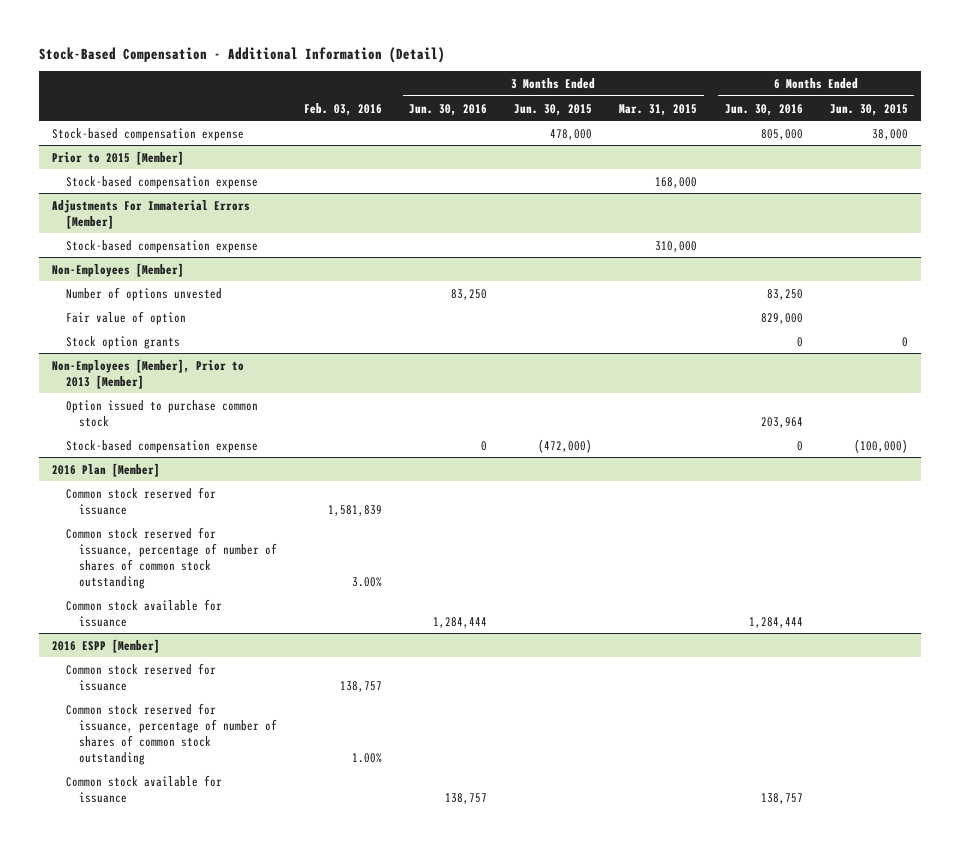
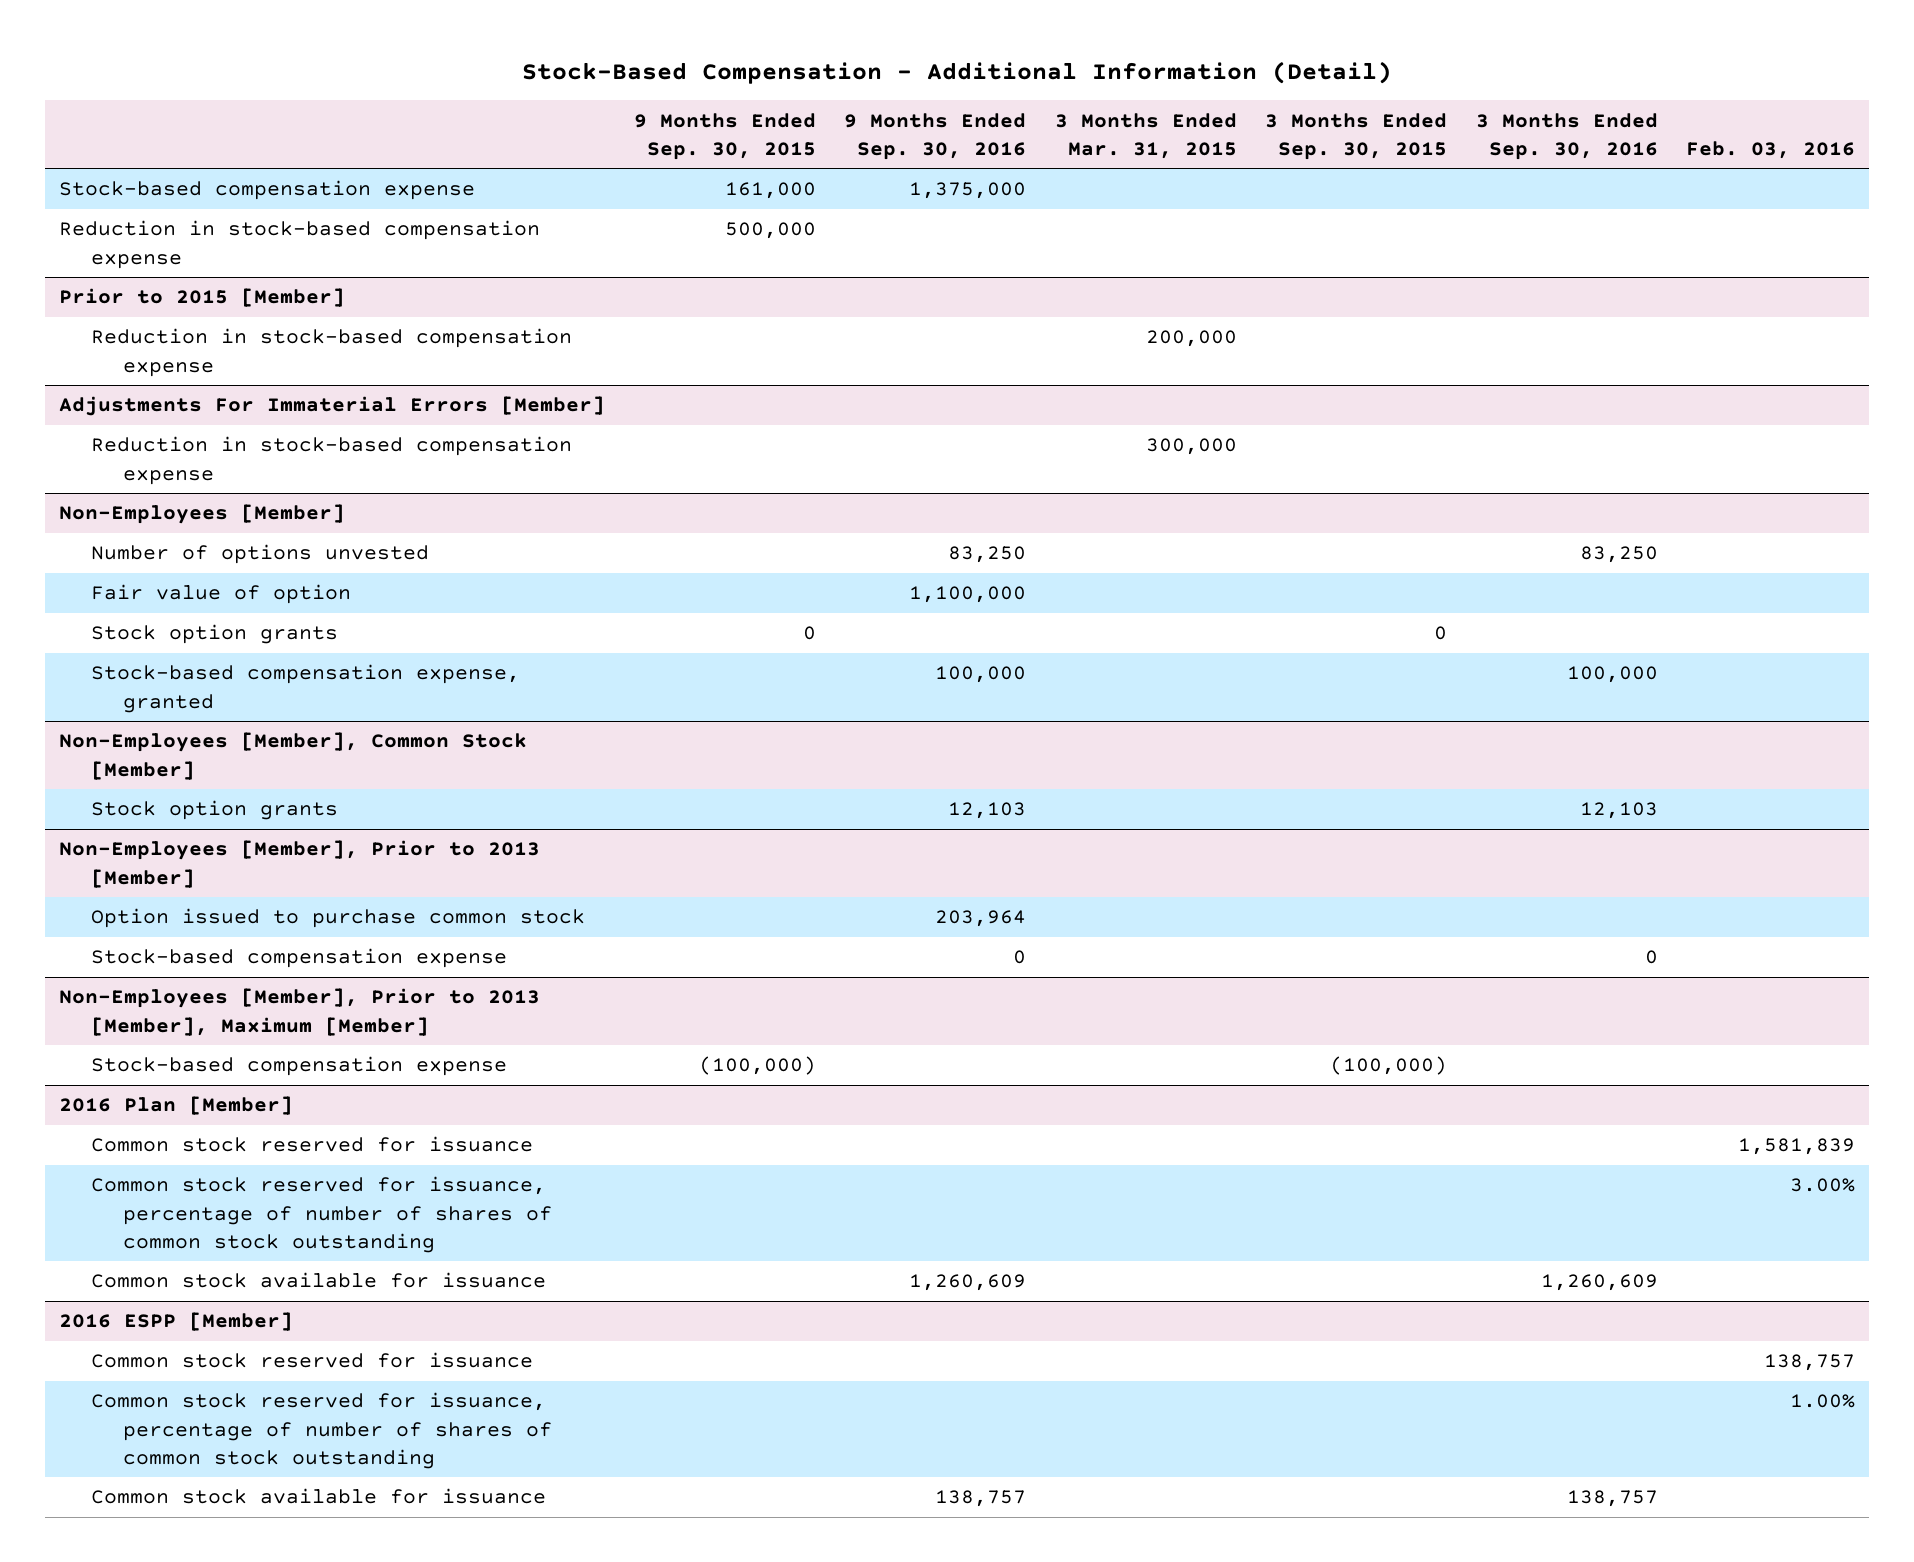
- | Feb. 03, 2016 | 3 Months Ended Jun. 30, 2016 | 3 Months Ended Jun. 30, 2015 | 3 Months Ended Mar. 31, 2015 | 6 Months Ended Jun. 30, 2016 | 6 Months Ended Jun. 30, 2015
+ | 9 Months Ended Sep. 30, 2015 | 9 Months Ended Sep. 30, 2016 | 3 Months Ended Mar. 31, 2015 | 3 Months Ended Sep. 30, 2015 | 3 Months Ended Sep. 30, 2016 | Feb. 03, 2016
+ Reduction in stock-based compensation expense | 500,000 | | | | |
@ Prior to 2015 [Member]
- Stock-based compensation expense | | | | 168,000 | |
+ Reduction in stock-based compensation expense | | | 200,000 | | |
@ Adjustments For Immaterial Errors [Member]
- Stock-based compensation expense | | | | 310,000 | |
+ Reduction in stock-based compensation expense | | | 300,000 | | |
@ Non-Employees [Member]
+ Stock-based compensation expense, granted | | 100,000 | | | 100,000 |
+ Non-Employees [Member], Common Stock [Member]
+ Stock option grants | | 12,103 | | | 12,103 |
+ Non-Employees [Member], Prior to 2013 [Member], Maximum [Member]
+ Stock-based compensation expense | (100,000) | | | (100,000) | |

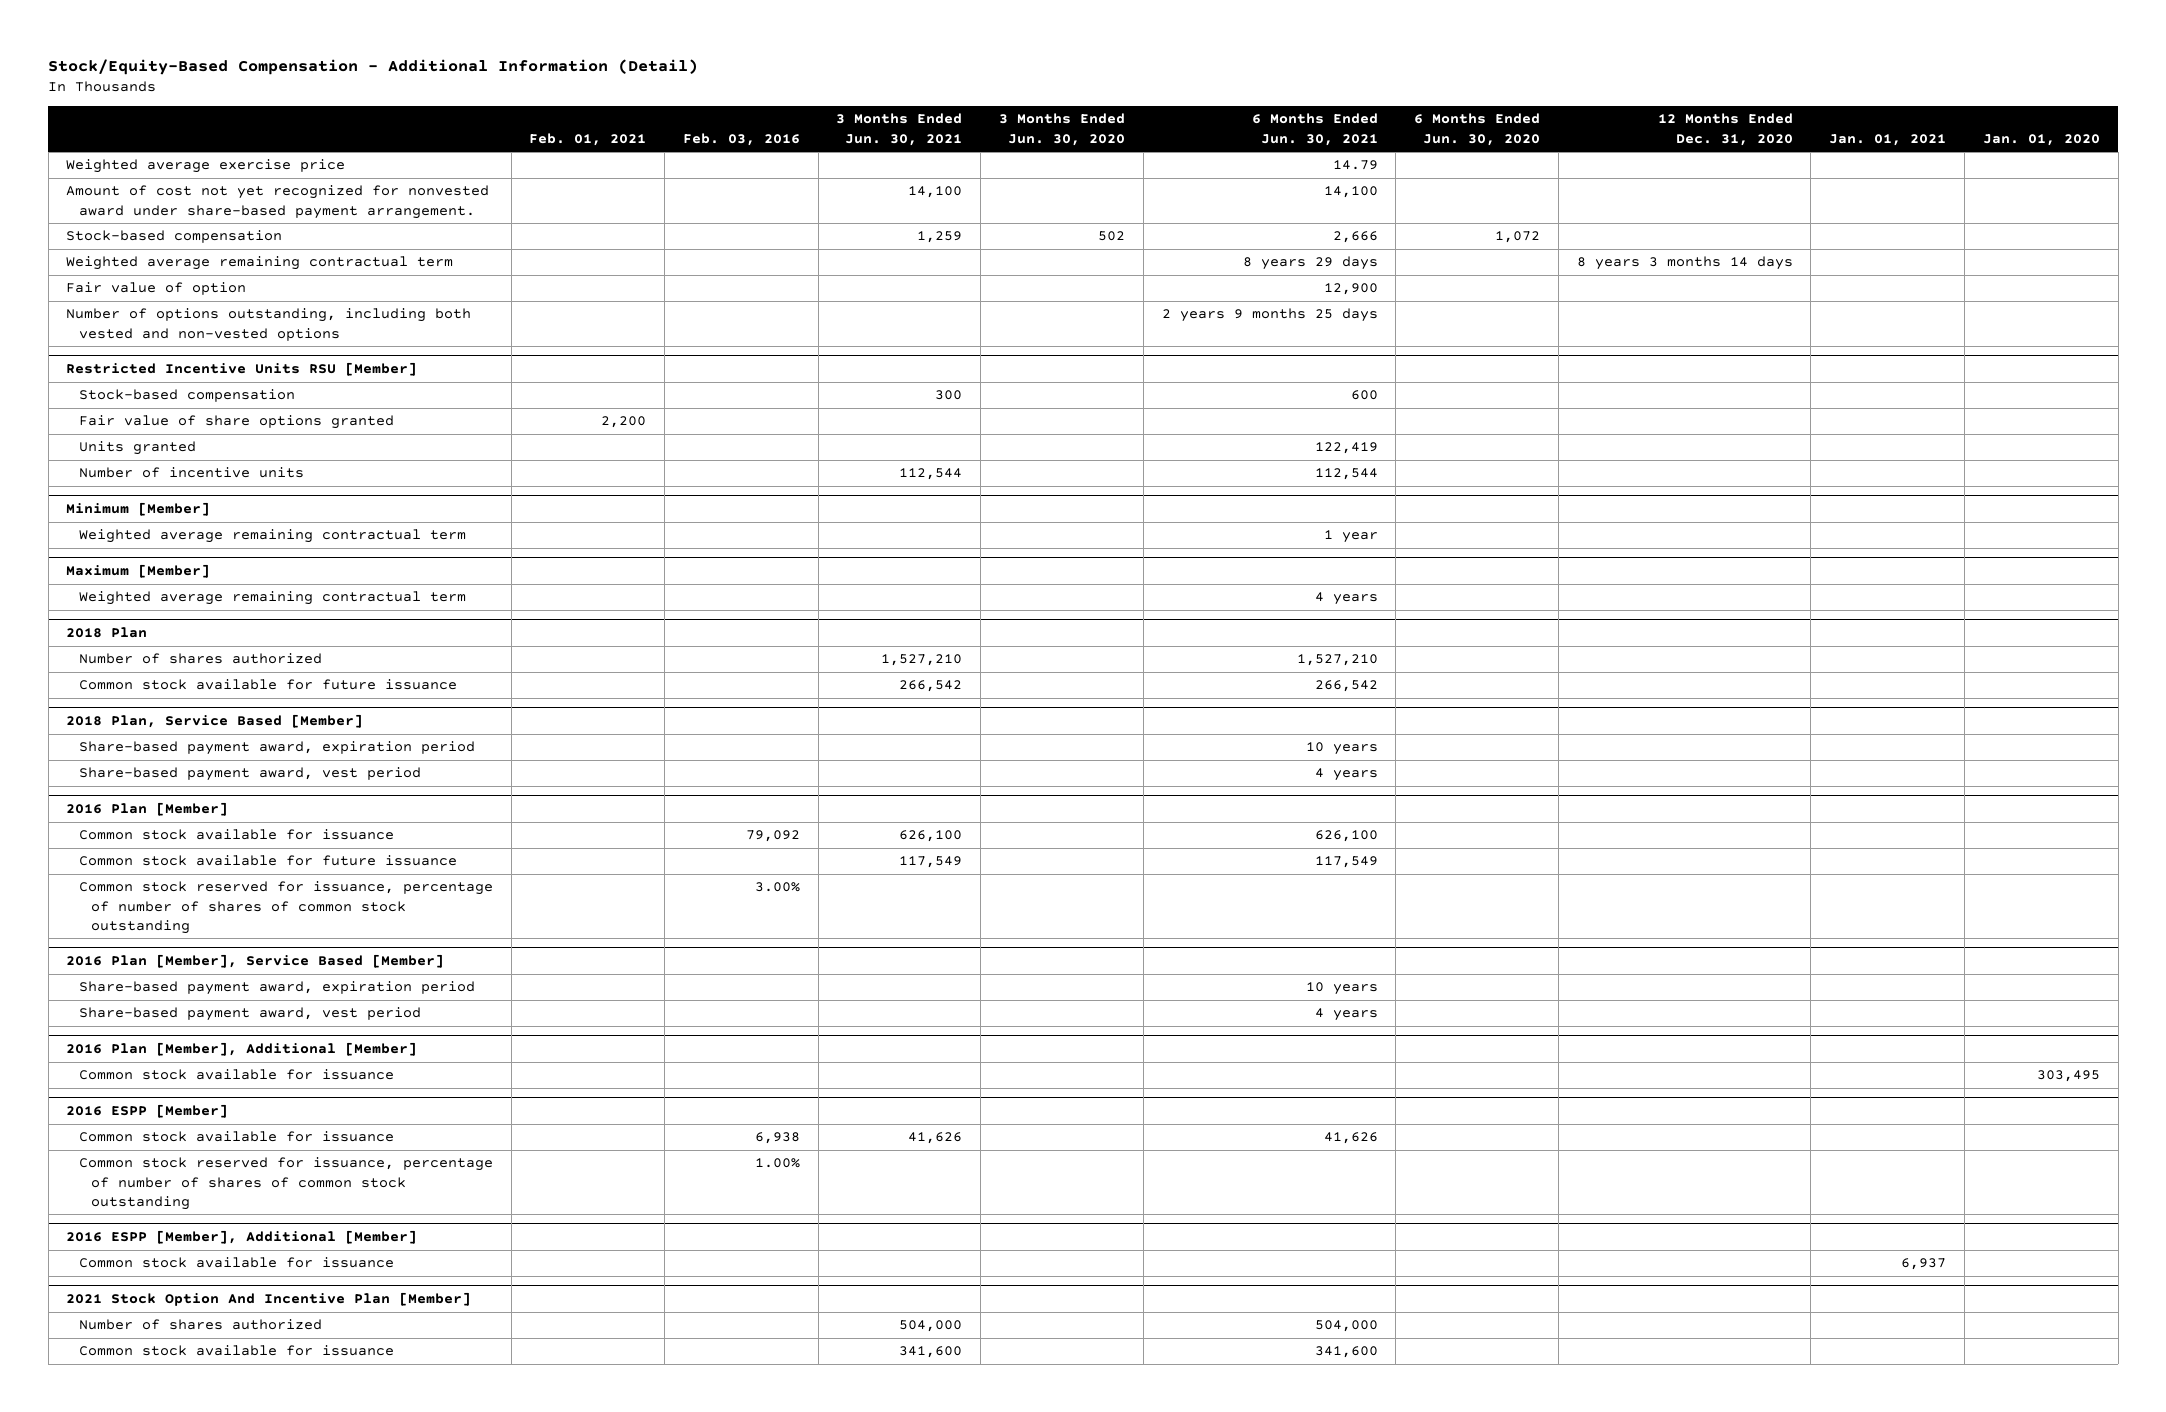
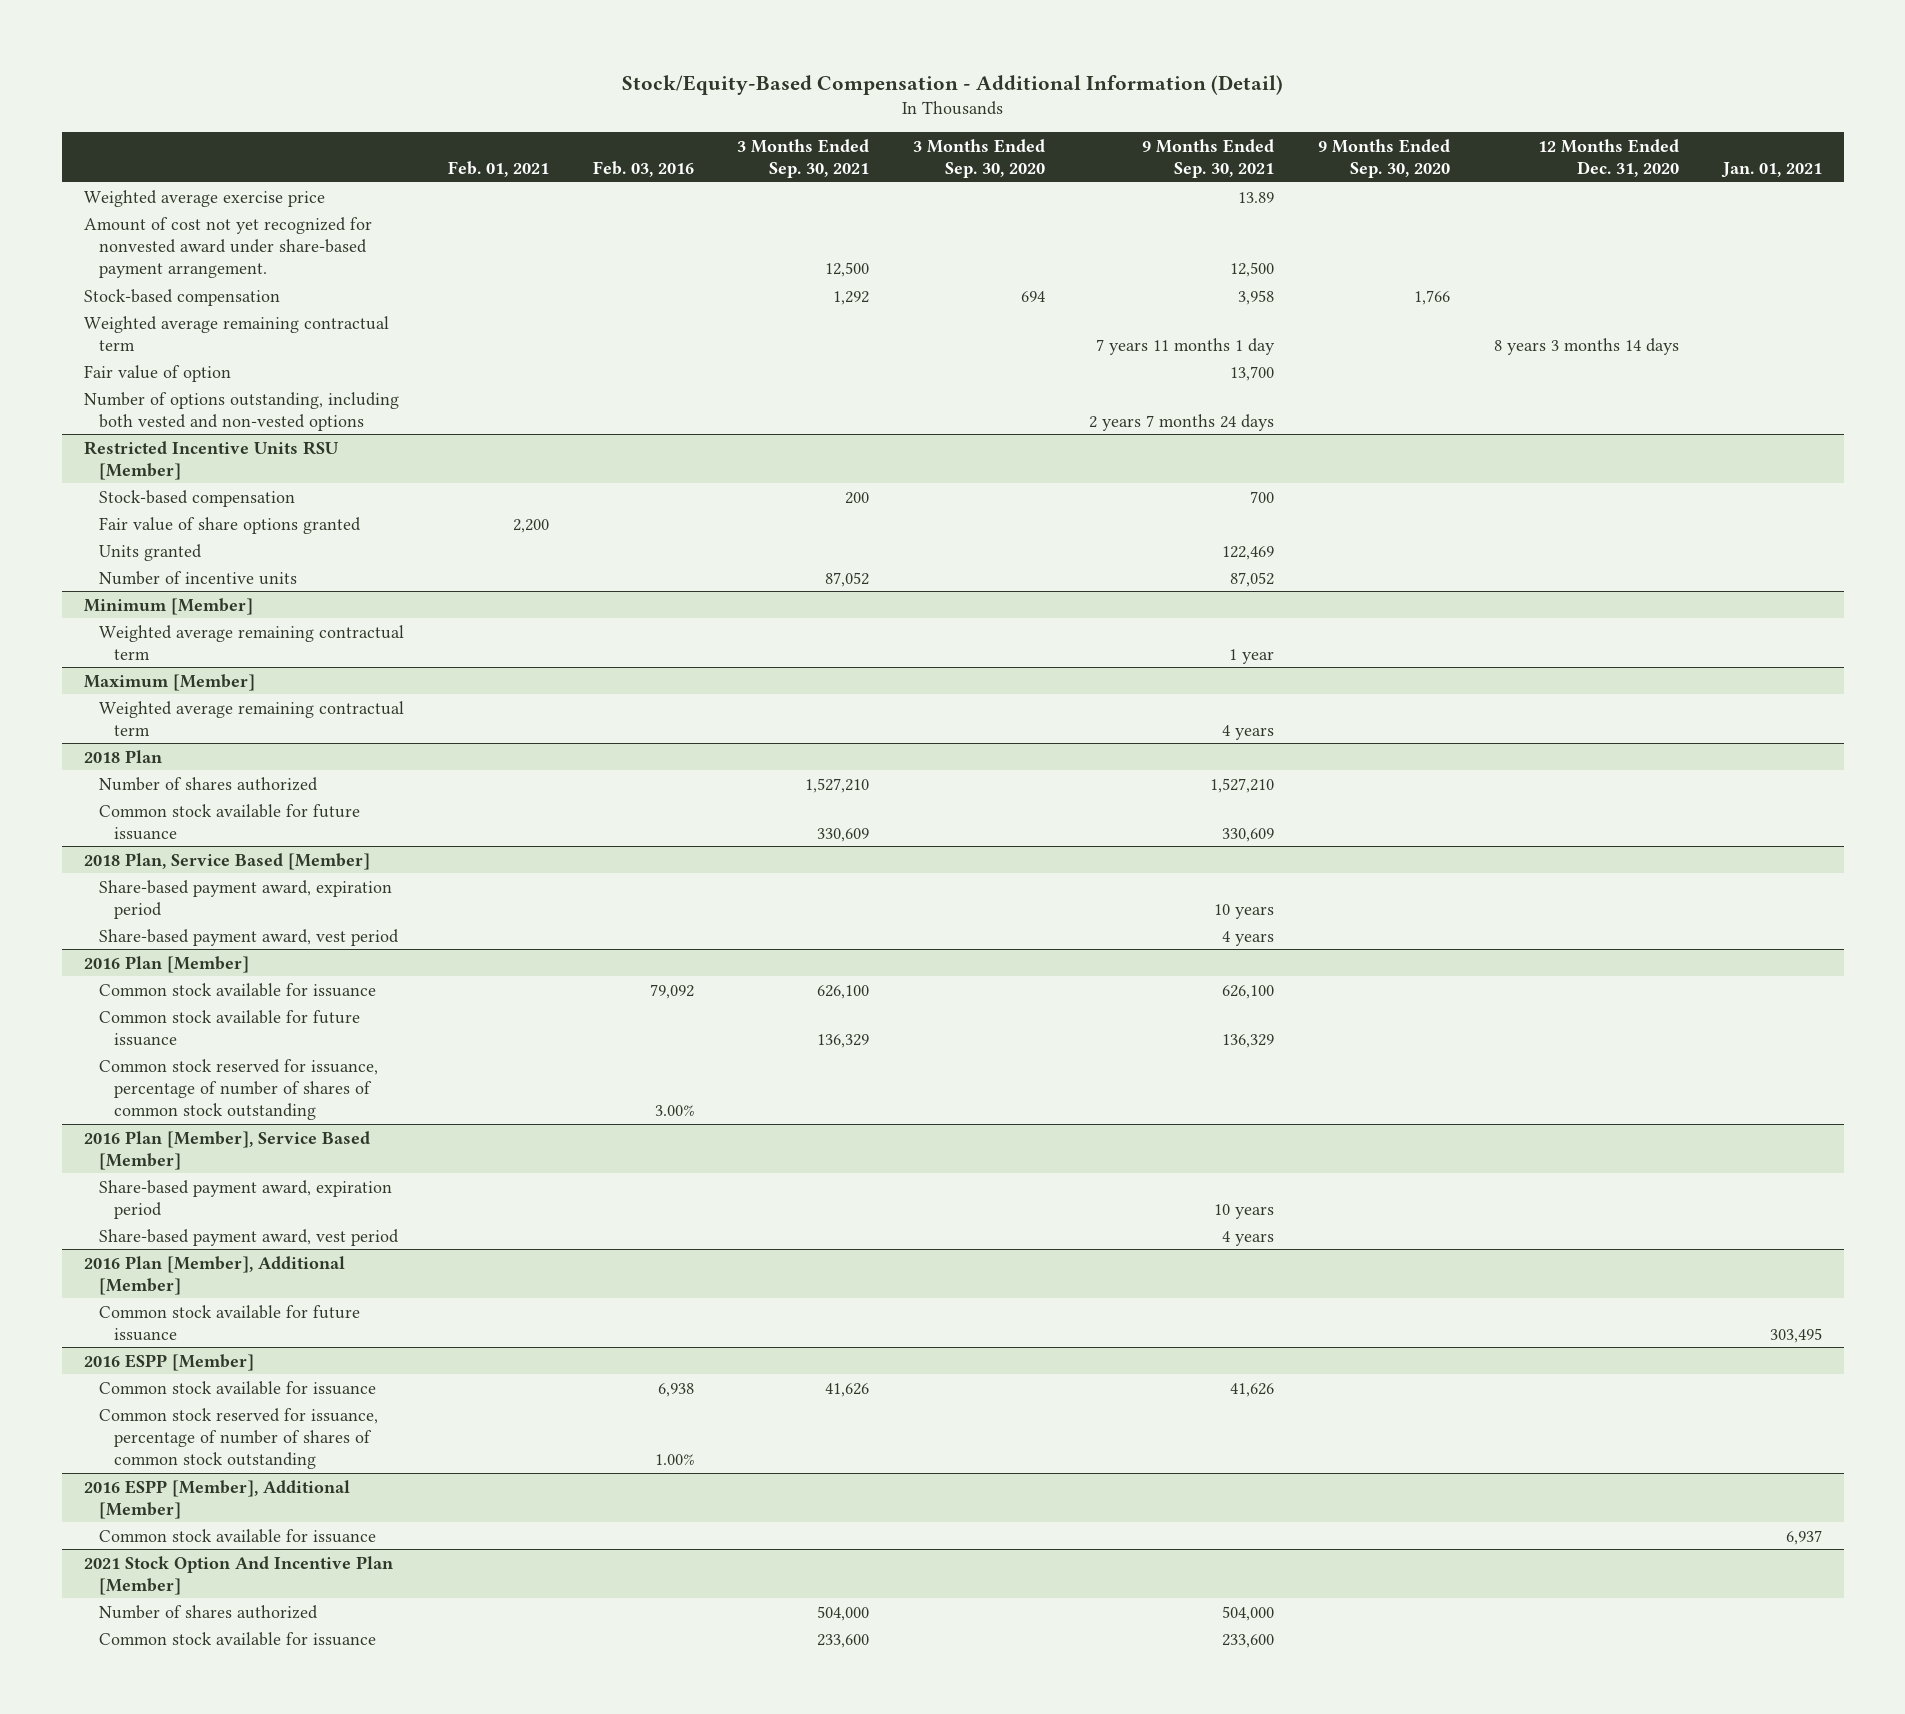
- | Feb. 01, 2021 | Feb. 03, 2016 | 3 Months Ended Jun. 30, 2021 | 3 Months Ended Jun. 30, 2020 | 6 Months Ended Jun. 30, 2021 | 6 Months Ended Jun. 30, 2020 | 12 Months Ended Dec. 31, 2020 | Jan. 01, 2021 | Jan. 01, 2020
+ | Feb. 01, 2021 | Feb. 03, 2016 | 3 Months Ended Sep. 30, 2021 | 3 Months Ended Sep. 30, 2020 | 9 Months Ended Sep. 30, 2021 | 9 Months Ended Sep. 30, 2020 | 12 Months Ended Dec. 31, 2020 | Jan. 01, 2021
@ 2016 Plan [Member], Additional [Member]
- Common stock available for issuance | | | | | | | | | 303,495
+ Common stock available for future issuance | | | | | | | | 303,495

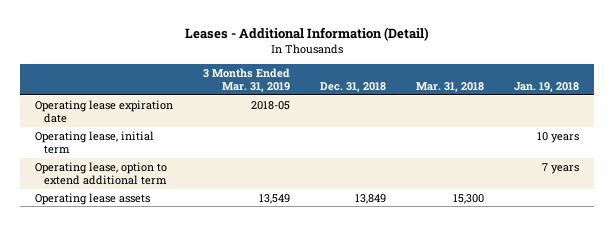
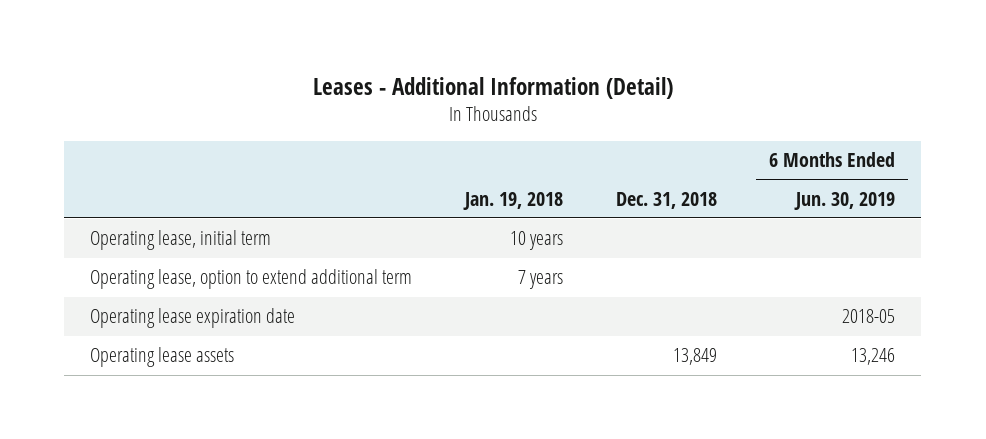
- | 3 Months Ended Mar. 31, 2019 | Dec. 31, 2018 | Mar. 31, 2018 | Jan. 19, 2018
+ | Jan. 19, 2018 | Dec. 31, 2018 | 6 Months Ended Jun. 30, 2019
moved down: Operating lease expiration date | | | 2018-05

